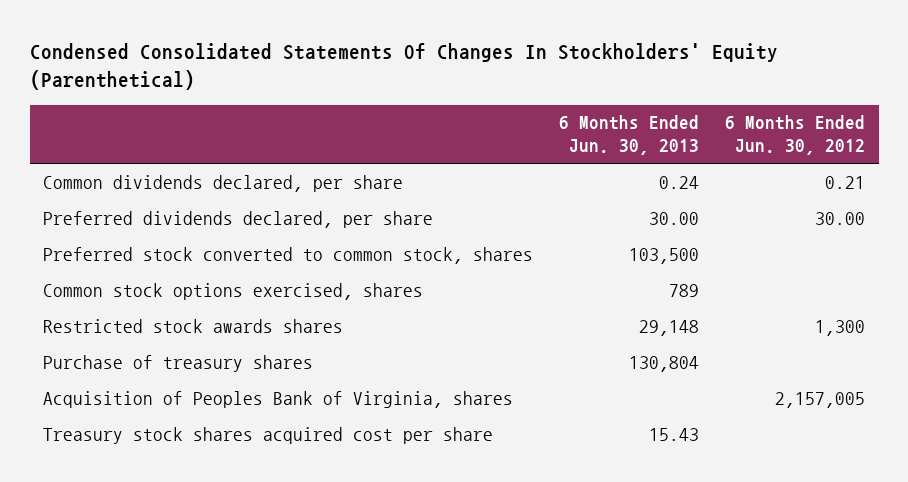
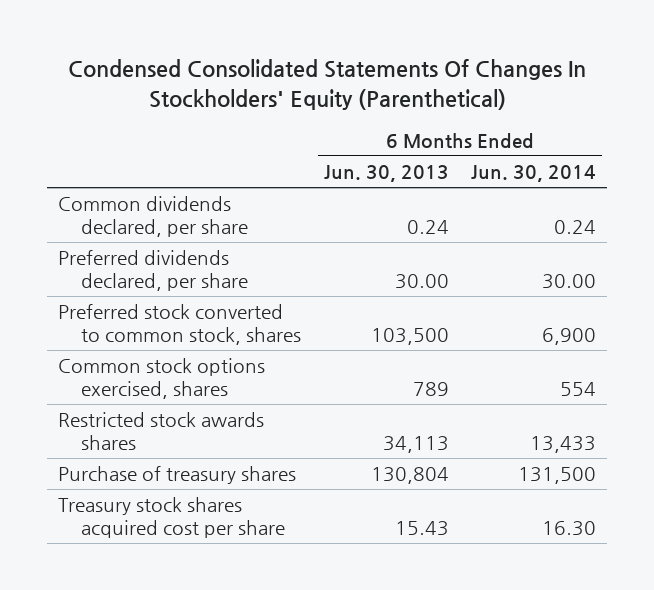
- | 6 Months Ended Jun. 30, 2013 | 6 Months Ended Jun. 30, 2012
+ | 6 Months Ended Jun. 30, 2013 | 6 Months Ended Jun. 30, 2014
- Restricted stock awards shares | 29,148 | 1,300
+ Restricted stock awards shares | 34,113 | 13,433
- Acquisition of Peoples Bank of Virginia, shares | | 2,157,005

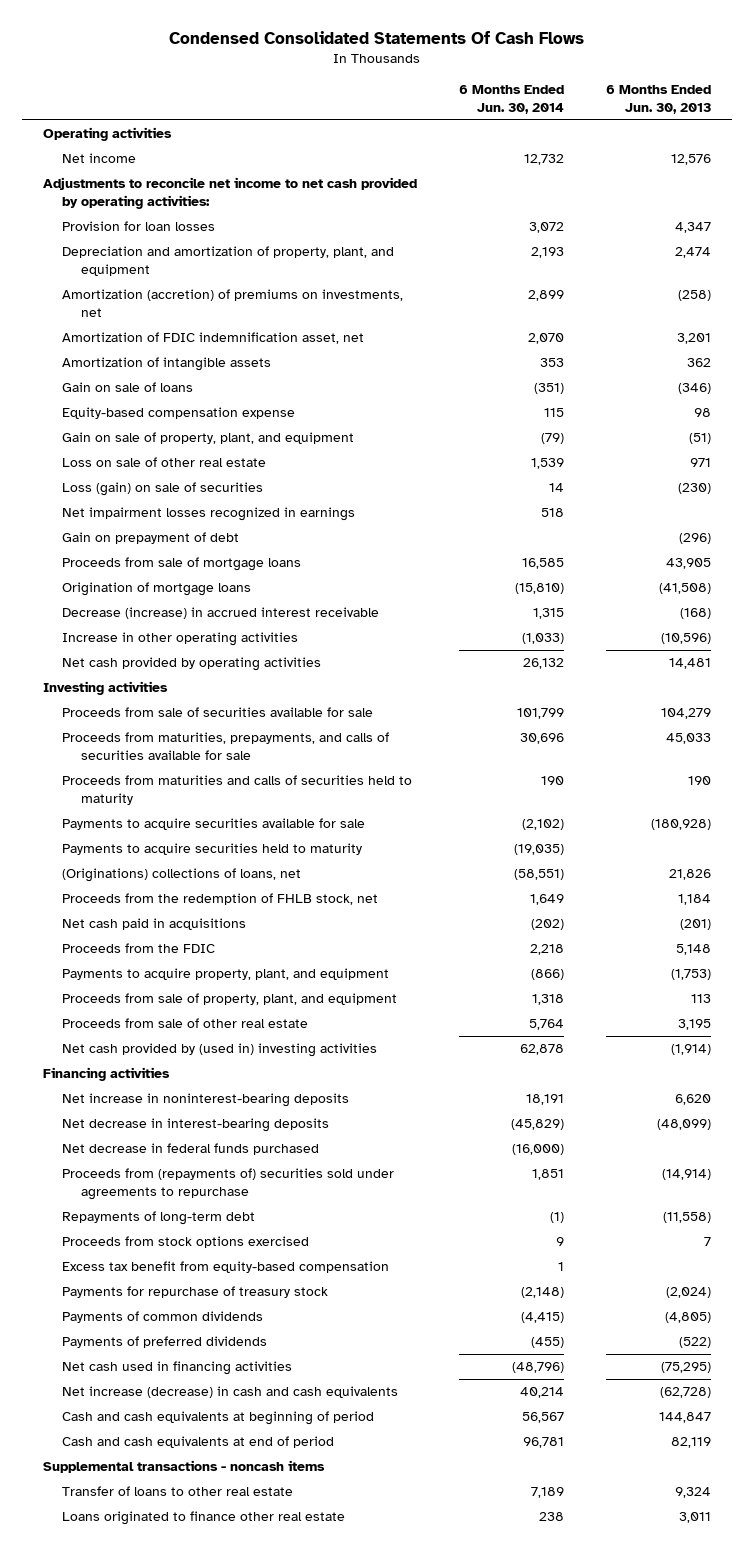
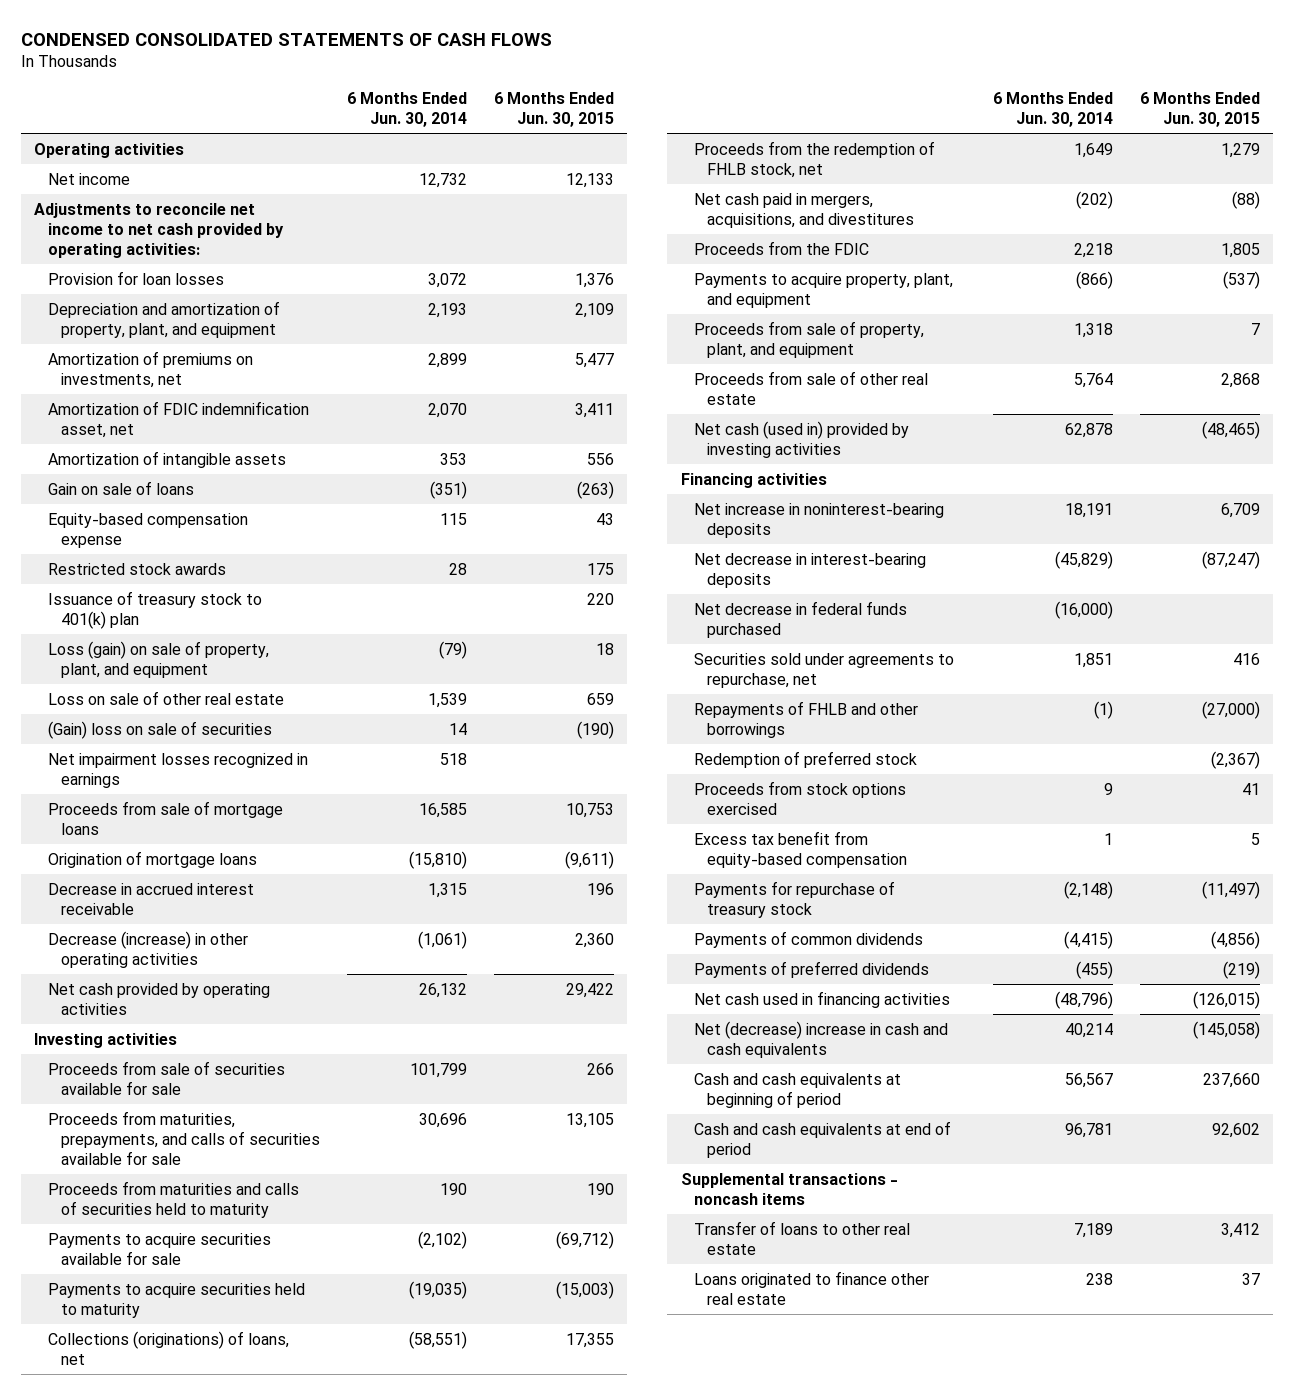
- Condensed Consolidated Statements Of Cash Flows
+ CONDENSED CONSOLIDATED STATEMENTS OF CASH FLOWS
- | 6 Months Ended Jun. 30, 2014 | 6 Months Ended Jun. 30, 2013
+ | 6 Months Ended Jun. 30, 2014 | 6 Months Ended Jun. 30, 2015
- Amortization (accretion) of premiums on investments, net | 2,899 | (258)
+ Amortization of premiums on investments, net | 2,899 | 5,477
- Gain on sale of property, plant, and equipment | (79) | (51)
+ Restricted stock awards | 28 | 175
+ Issuance of treasury stock to 401(k) plan | | 220
+ Loss (gain) on sale of property, plant, and equipment | (79) | 18
- Loss (gain) on sale of securities | 14 | (230)
+ (Gain) loss on sale of securities | 14 | (190)
- Gain on prepayment of debt | | (296)
- Decrease (increase) in accrued interest receivable | 1,315 | (168)
- Increase in other operating activities | (1,033) | (10,596)
+ Decrease in accrued interest receivable | 1,315 | 196
+ Decrease (increase) in other operating activities | (1,061) | 2,360
- (Originations) collections of loans, net | (58,551) | 21,826
+ Collections (originations) of loans, net | (58,551) | 17,355
- Net cash paid in acquisitions | (202) | (201)
+ Net cash paid in mergers, acquisitions, and divestitures | (202) | (88)
- Net cash provided by (used in) investing activities | 62,878 | (1,914)
+ Net cash (used in) provided by investing activities | 62,878 | (48,465)
- Proceeds from (repayments of) securities sold under agreements to repurchase | 1,851 | (14,914)
- Repayments of long-term debt | (1) | (11,558)
+ Securities sold under agreements to repurchase, net | 1,851 | 416
+ Repayments of FHLB and other borrowings | (1) | (27,000)
+ Redemption of preferred stock | | (2,367)
- Net increase (decrease) in cash and cash equivalents | 40,214 | (62,728)
+ Net (decrease) increase in cash and cash equivalents | 40,214 | (145,058)

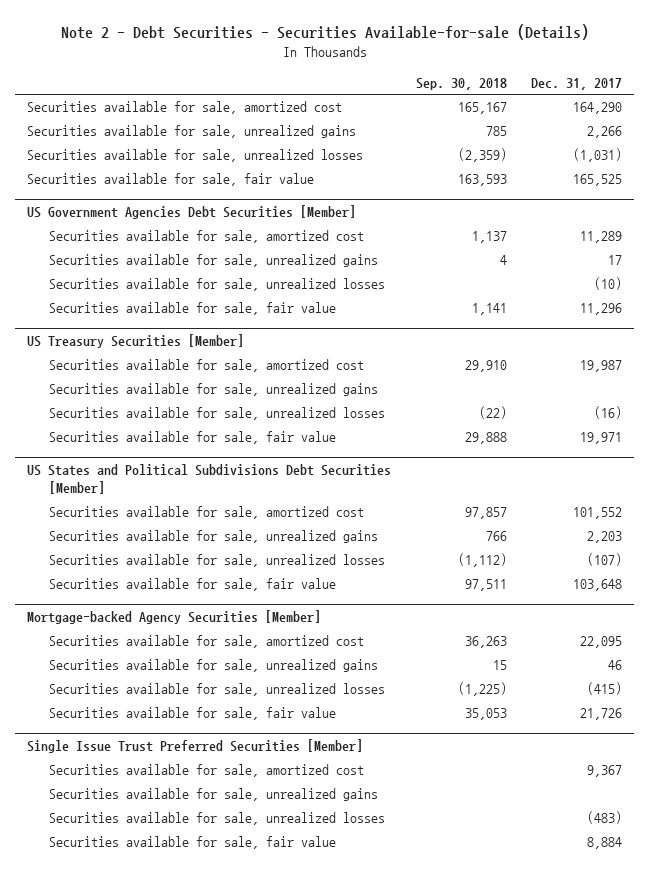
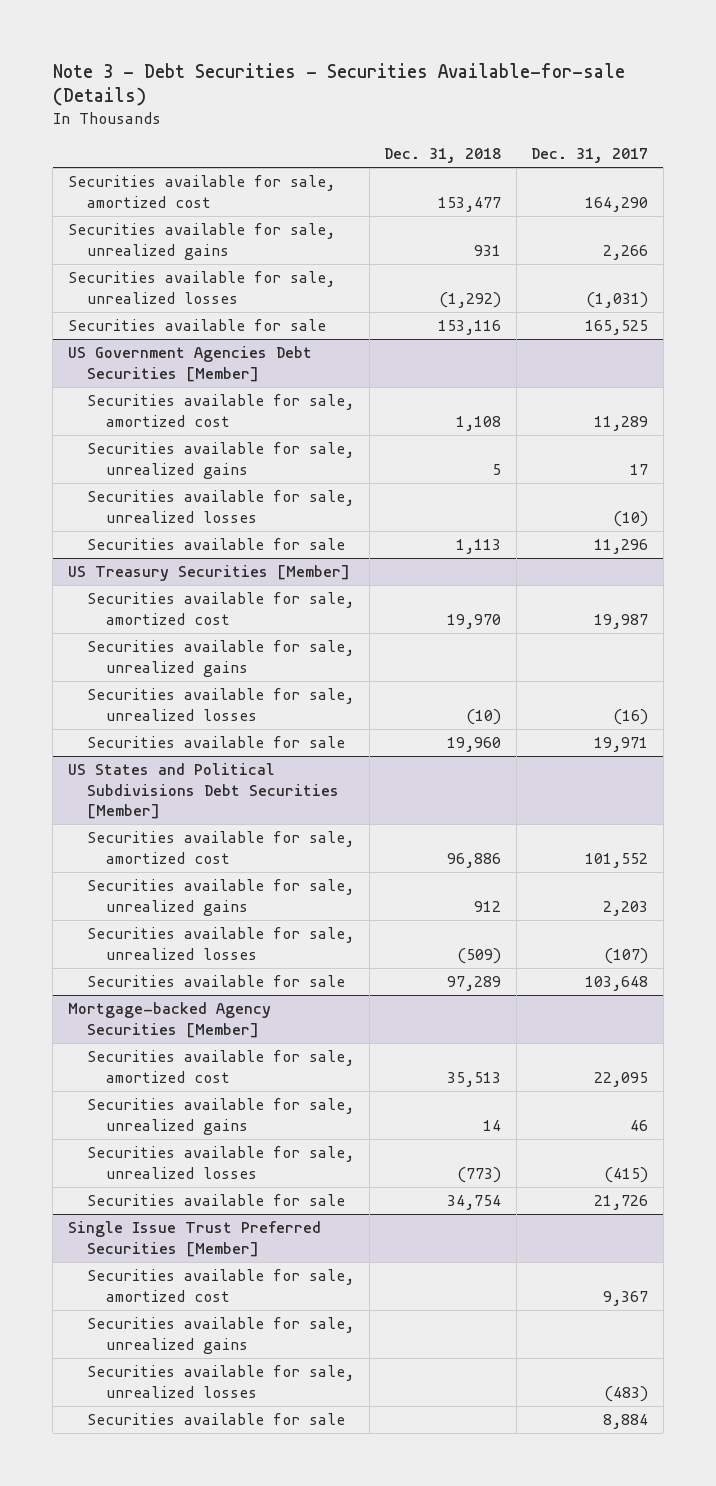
- Note 2 - Debt Securities - Securities Available-for-sale (Details)
+ Note 3 - Debt Securities - Securities Available-for-sale (Details)
- | Sep. 30, 2018 | Dec. 31, 2017
+ | Dec. 31, 2018 | Dec. 31, 2017
- Securities available for sale, fair value | 163,593 | 165,525
+ Securities available for sale | 153,116 | 165,525
@ US Government Agencies Debt Securities [Member]
- Securities available for sale, fair value | 1,141 | 11,296
+ Securities available for sale | 1,113 | 11,296
@ US Treasury Securities [Member]
- Securities available for sale, fair value | 29,888 | 19,971
+ Securities available for sale | 19,960 | 19,971
@ US States and Political Subdivisions Debt Securities [Member]
- Securities available for sale, fair value | 97,511 | 103,648
+ Securities available for sale | 97,289 | 103,648
@ Mortgage-backed Agency Securities [Member]
- Securities available for sale, fair value | 35,053 | 21,726
+ Securities available for sale | 34,754 | 21,726
@ Single Issue Trust Preferred Securities [Member]
- Securities available for sale, fair value | | 8,884
+ Securities available for sale | | 8,884

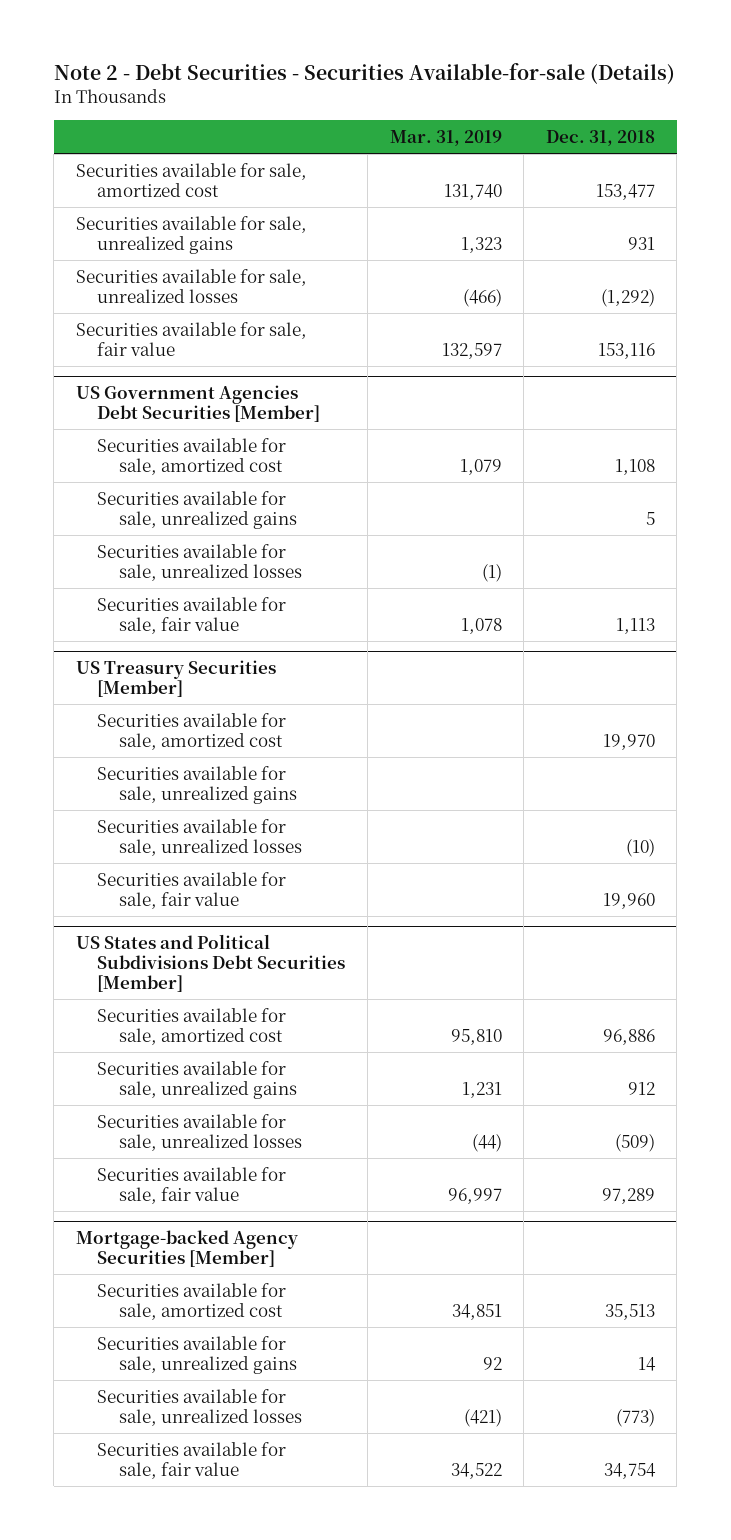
- Note 3 - Debt Securities - Securities Available-for-sale (Details)
+ Note 2 - Debt Securities - Securities Available-for-sale (Details)
- | Dec. 31, 2018 | Dec. 31, 2017
+ | Mar. 31, 2019 | Dec. 31, 2018
- Securities available for sale | 153,116 | 165,525
+ Securities available for sale, fair value | 132,597 | 153,116
@ US Government Agencies Debt Securities [Member]
- Securities available for sale | 1,113 | 11,296
+ Securities available for sale, fair value | 1,078 | 1,113
@ US Treasury Securities [Member]
- Securities available for sale | 19,960 | 19,971
+ Securities available for sale, fair value | | 19,960
@ US States and Political Subdivisions Debt Securities [Member]
- Securities available for sale | 97,289 | 103,648
+ Securities available for sale, fair value | 96,997 | 97,289
@ Mortgage-backed Agency Securities [Member]
- Securities available for sale | 34,754 | 21,726
- Single Issue Trust Preferred Securities [Member]
- Securities available for sale, amortized cost | | 9,367
- Securities available for sale, unrealized gains
- Securities available for sale, unrealized losses | | (483)
- Securities available for sale | | 8,884
@ Mortgage-backed Agency Securities [Member]
+ Securities available for sale, fair value | 34,522 | 34,754

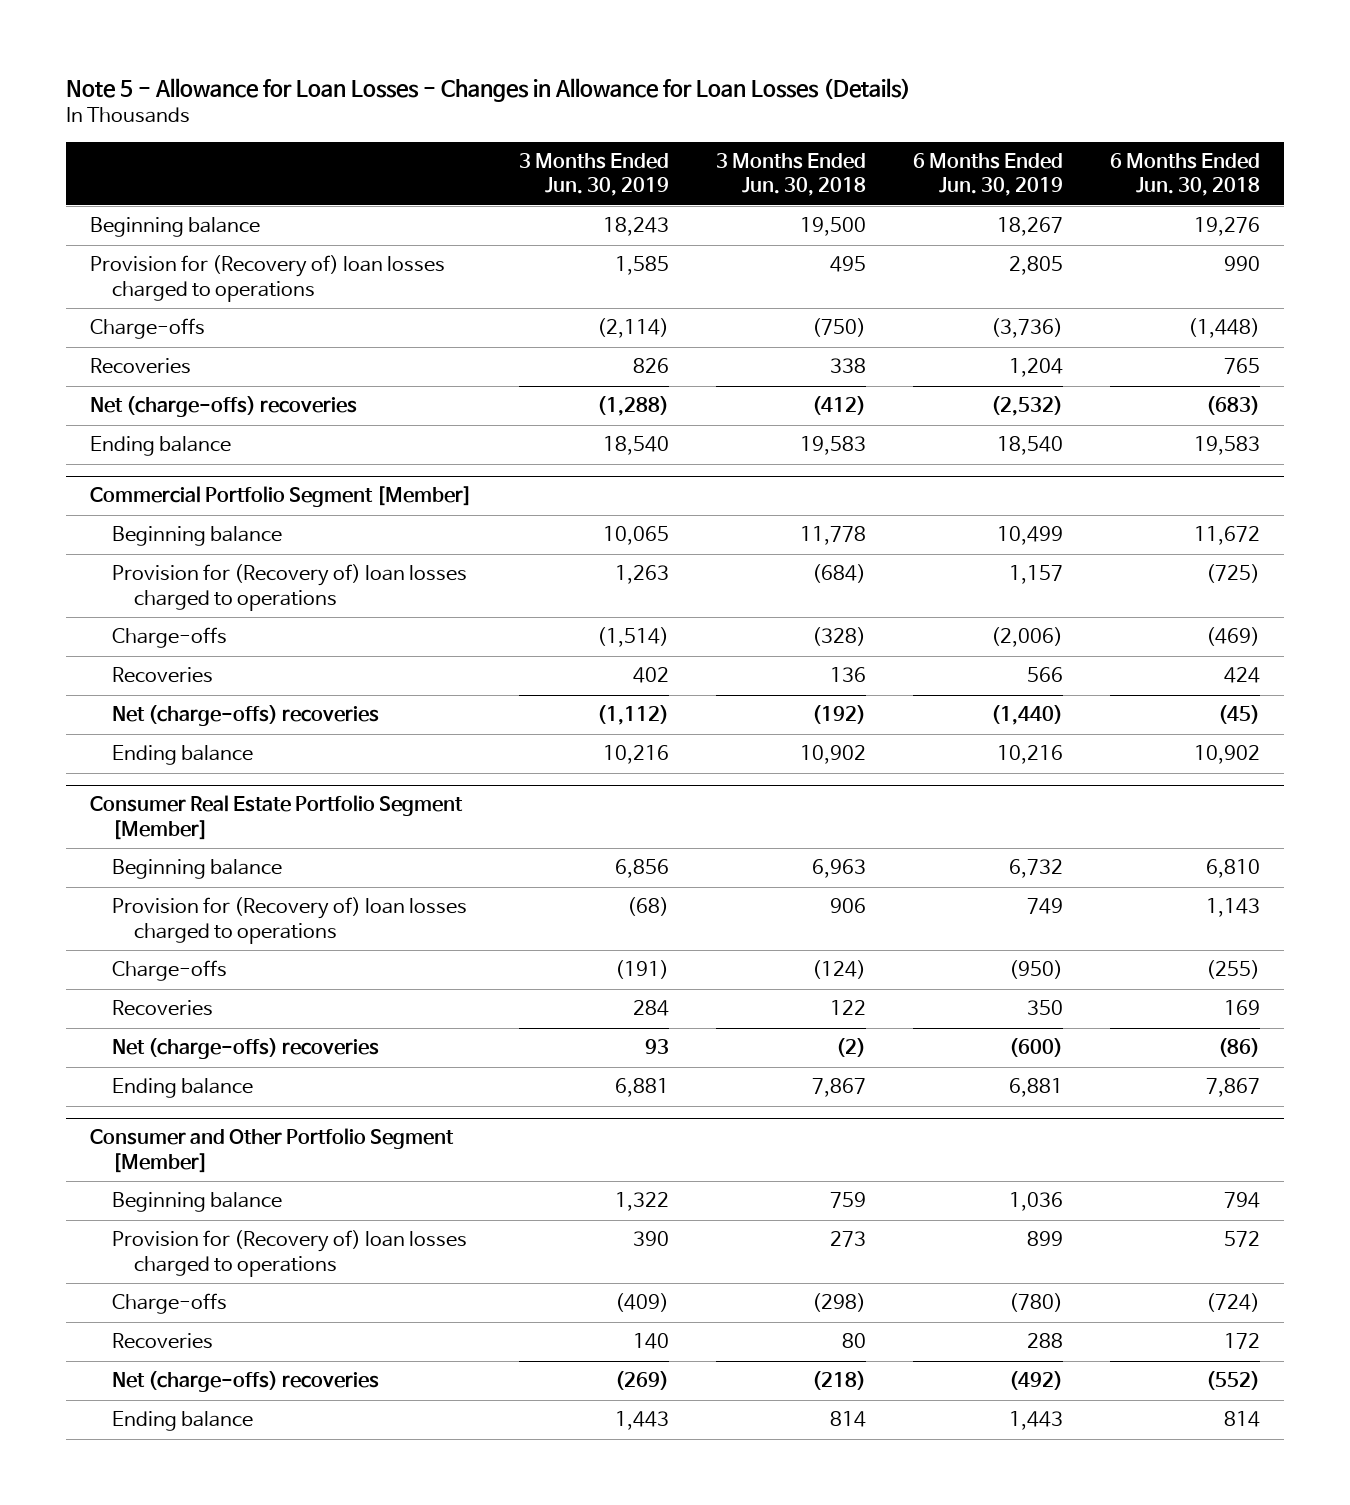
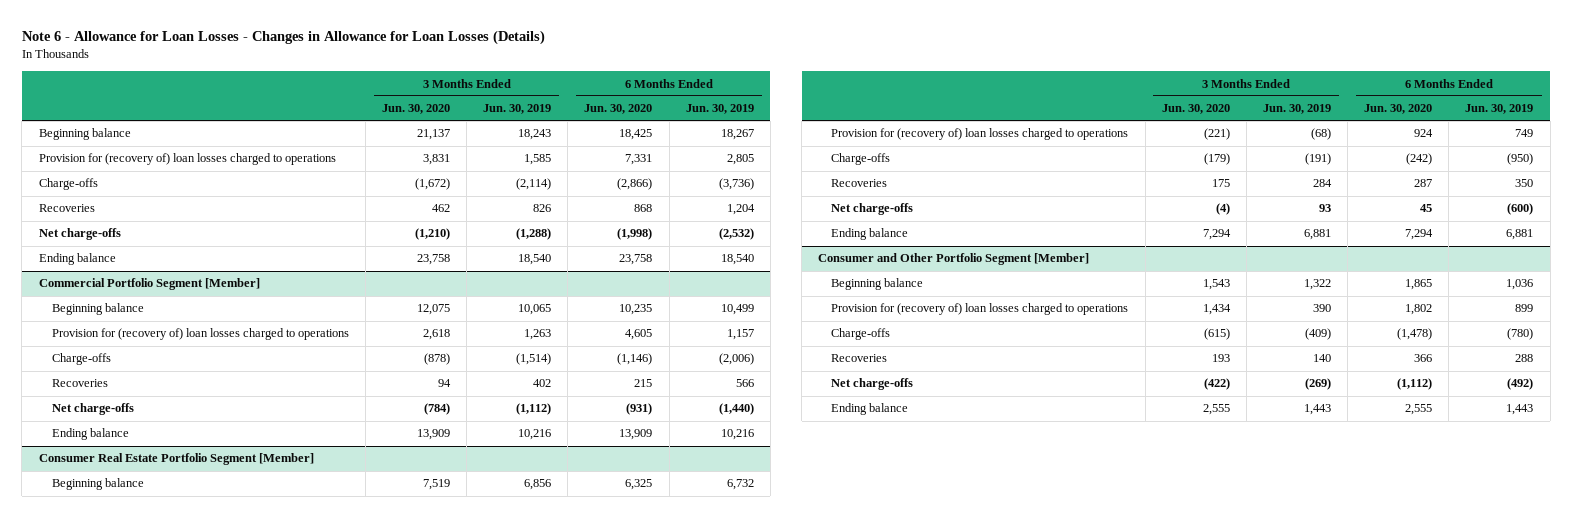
- Note 5 - Allowance for Loan Losses - Changes in Allowance for Loan Losses (Details)
+ Note 6 - Allowance for Loan Losses - Changes in Allowance for Loan Losses (Details)
- | 3 Months Ended Jun. 30, 2019 | 3 Months Ended Jun. 30, 2018 | 6 Months Ended Jun. 30, 2019 | 6 Months Ended Jun. 30, 2018
+ | 3 Months Ended Jun. 30, 2020 | 3 Months Ended Jun. 30, 2019 | 6 Months Ended Jun. 30, 2020 | 6 Months Ended Jun. 30, 2019
- Provision for (Recovery of) loan losses charged to operations | 1,585 | 495 | 2,805 | 990
+ Provision for (recovery of) loan losses charged to operations | 3,831 | 1,585 | 7,331 | 2,805
- Net (charge-offs) recoveries | (1,288) | (412) | (2,532) | (683)
+ Net charge-offs | (1,210) | (1,288) | (1,998) | (2,532)
@ Commercial Portfolio Segment [Member]
- Provision for (Recovery of) loan losses charged to operations | 1,263 | (684) | 1,157 | (725)
+ Provision for (recovery of) loan losses charged to operations | 2,618 | 1,263 | 4,605 | 1,157
- Net (charge-offs) recoveries | (1,112) | (192) | (1,440) | (45)
+ Net charge-offs | (784) | (1,112) | (931) | (1,440)
@ Consumer Real Estate Portfolio Segment [Member]
- Provision for (Recovery of) loan losses charged to operations | (68) | 906 | 749 | 1,143
+ Provision for (recovery of) loan losses charged to operations | (221) | (68) | 924 | 749
- Net (charge-offs) recoveries | 93 | (2) | (600) | (86)
+ Net charge-offs | (4) | 93 | 45 | (600)
@ Consumer and Other Portfolio Segment [Member]
- Provision for (Recovery of) loan losses charged to operations | 390 | 273 | 899 | 572
+ Provision for (recovery of) loan losses charged to operations | 1,434 | 390 | 1,802 | 899
- Net (charge-offs) recoveries | (269) | (218) | (492) | (552)
+ Net charge-offs | (422) | (269) | (1,112) | (492)

